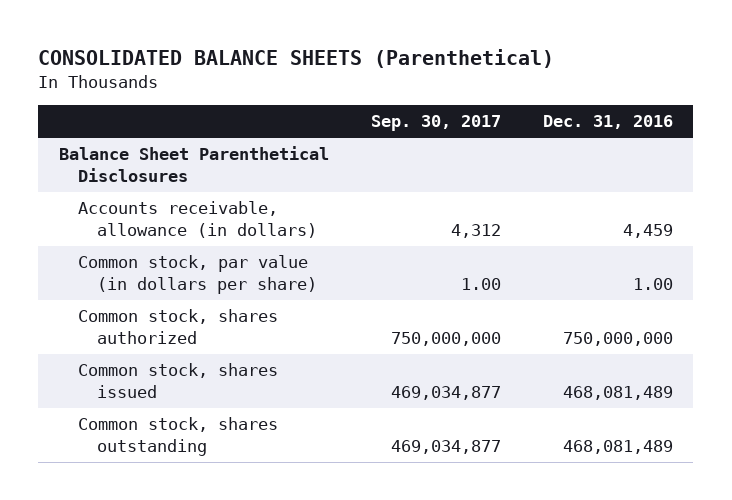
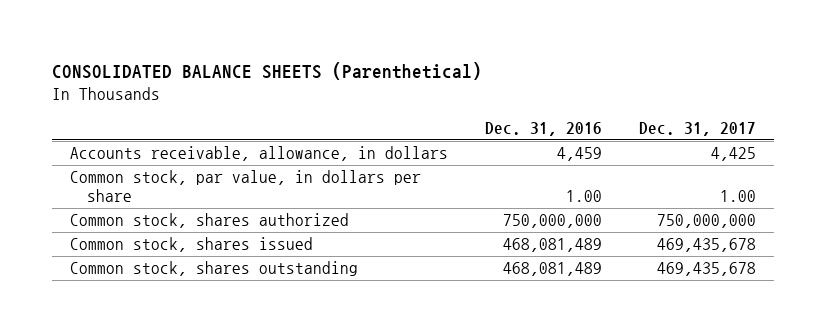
- | Sep. 30, 2017 | Dec. 31, 2016
+ | Dec. 31, 2016 | Dec. 31, 2017
- Balance Sheet Parenthetical Disclosures
- Accounts receivable, allowance (in dollars) | 4,312 | 4,459
- Common stock, par value (in dollars per share) | 1.00 | 1.00
+ Accounts receivable, allowance, in dollars | 4,459 | 4,425
+ Common stock, par value, in dollars per share | 1.00 | 1.00

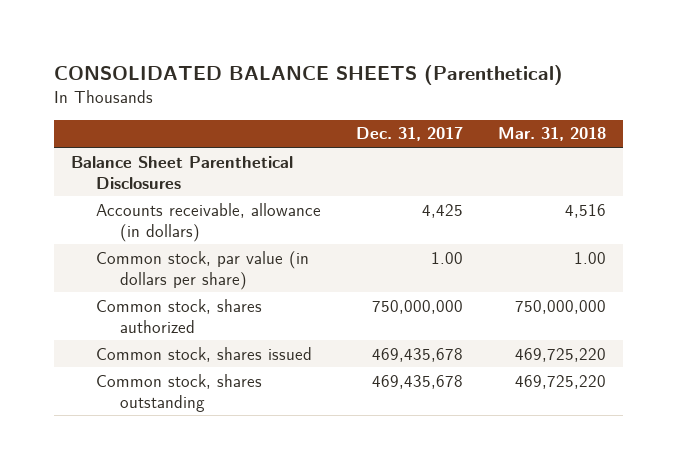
- | Dec. 31, 2016 | Dec. 31, 2017
+ | Dec. 31, 2017 | Mar. 31, 2018
- Accounts receivable, allowance, in dollars | 4,459 | 4,425
- Common stock, par value, in dollars per share | 1.00 | 1.00
+ Balance Sheet Parenthetical Disclosures
+ Accounts receivable, allowance (in dollars) | 4,425 | 4,516
+ Common stock, par value (in dollars per share) | 1.00 | 1.00

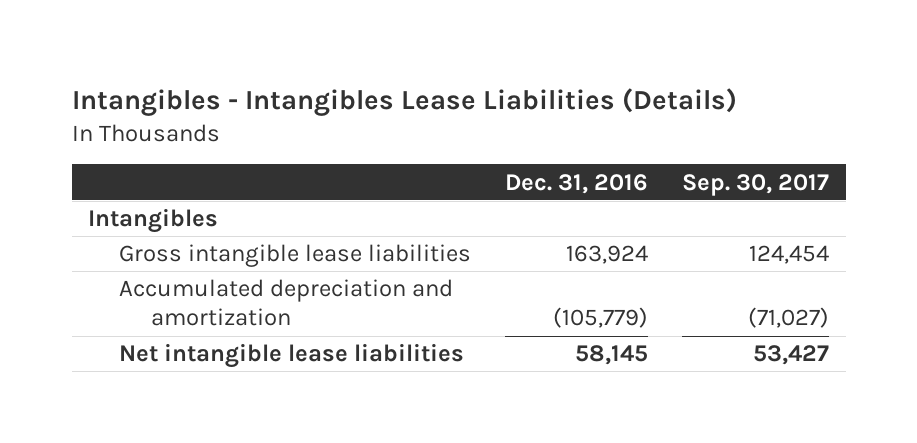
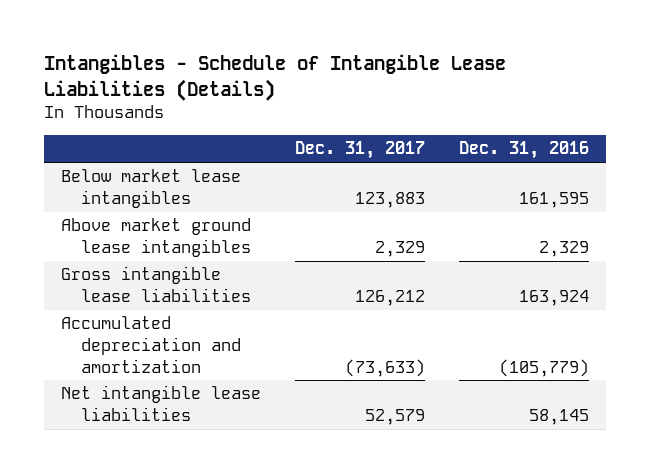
- Intangibles - Intangibles Lease Liabilities (Details)
+ Intangibles - Schedule of Intangible Lease Liabilities (Details)
- | Dec. 31, 2016 | Sep. 30, 2017
+ | Dec. 31, 2017 | Dec. 31, 2016
- Intangibles
+ Below market lease intangibles | 123,883 | 161,595
+ Above market ground lease intangibles | 2,329 | 2,329

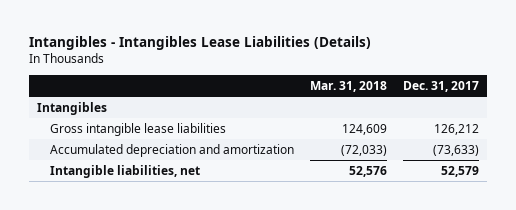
- Intangibles - Schedule of Intangible Lease Liabilities (Details)
+ Intangibles - Intangibles Lease Liabilities (Details)
- | Dec. 31, 2017 | Dec. 31, 2016
+ | Mar. 31, 2018 | Dec. 31, 2017
- Below market lease intangibles | 123,883 | 161,595
- Above market ground lease intangibles | 2,329 | 2,329
+ Intangibles
- Net intangible lease liabilities | 52,579 | 58,145
+ Intangible liabilities, net | 52,576 | 52,579

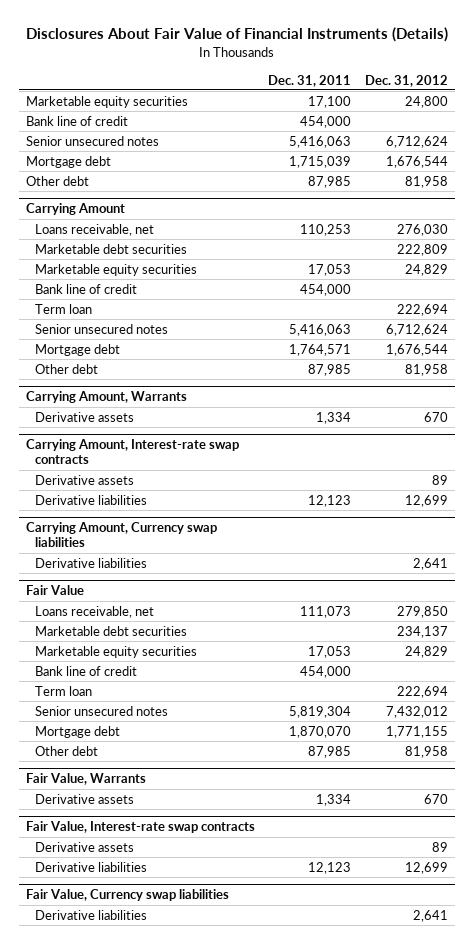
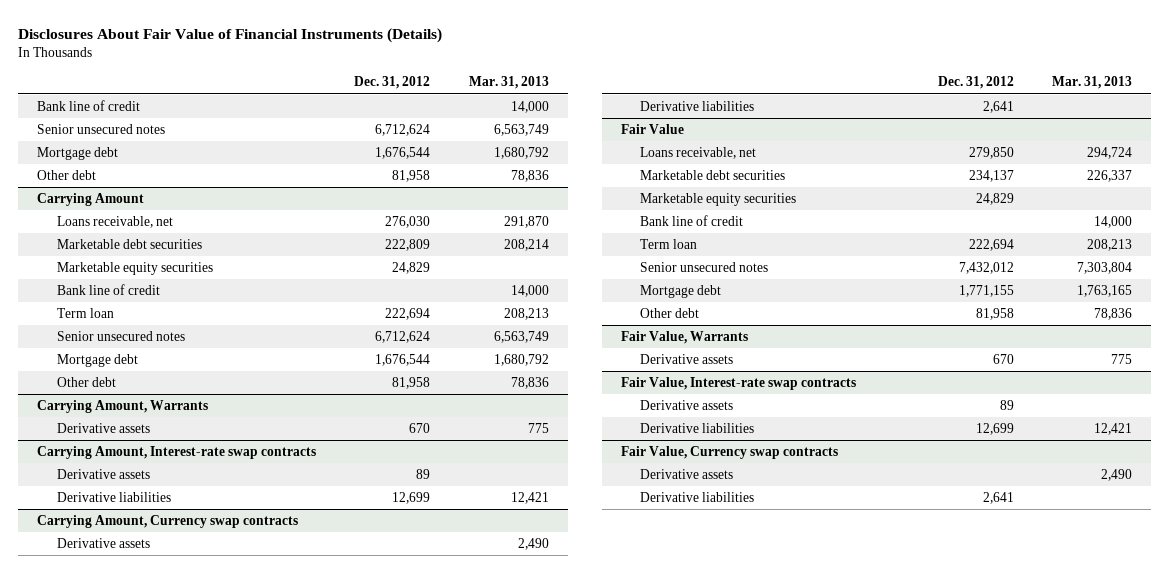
- | Dec. 31, 2011 | Dec. 31, 2012
+ | Dec. 31, 2012 | Mar. 31, 2013
- Marketable equity securities | 17,100 | 24,800
- Carrying Amount, Currency swap liabilities
+ Carrying Amount, Currency swap contracts
+ Derivative assets | | 2,490
- Fair Value, Currency swap liabilities
+ Fair Value, Currency swap contracts
+ Derivative assets | | 2,490

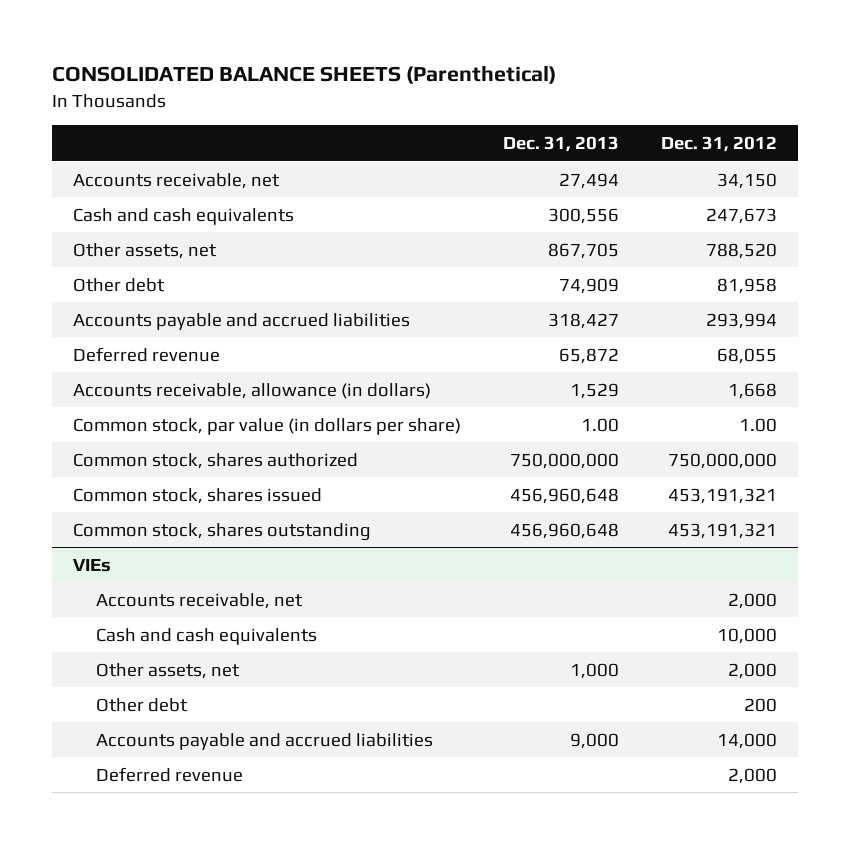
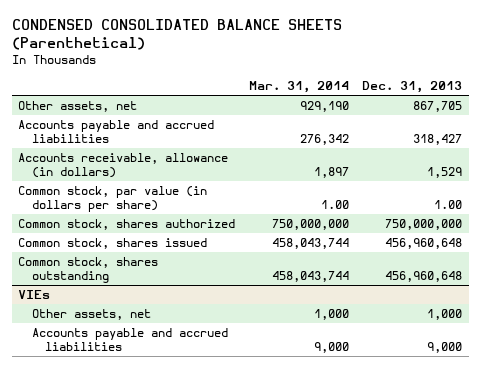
- CONSOLIDATED BALANCE SHEETS (Parenthetical)
+ CONDENSED CONSOLIDATED BALANCE SHEETS (Parenthetical)
- | Dec. 31, 2013 | Dec. 31, 2012
+ | Mar. 31, 2014 | Dec. 31, 2013
- Accounts receivable, net | 27,494 | 34,150
- Cash and cash equivalents | 300,556 | 247,673
- Other debt | 74,909 | 81,958
- Deferred revenue | 65,872 | 68,055
@ VIEs
- Accounts receivable, net | | 2,000
- Cash and cash equivalents | | 10,000
- Other debt | | 200
- Deferred revenue | | 2,000

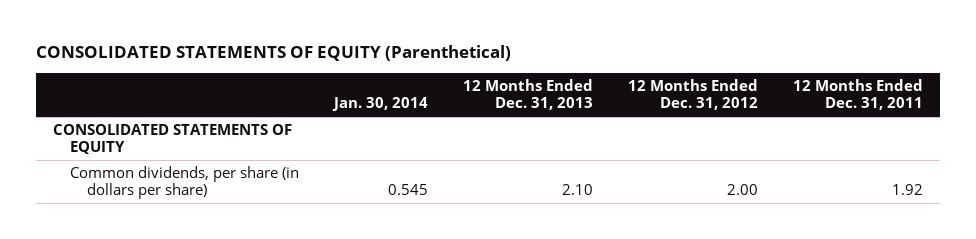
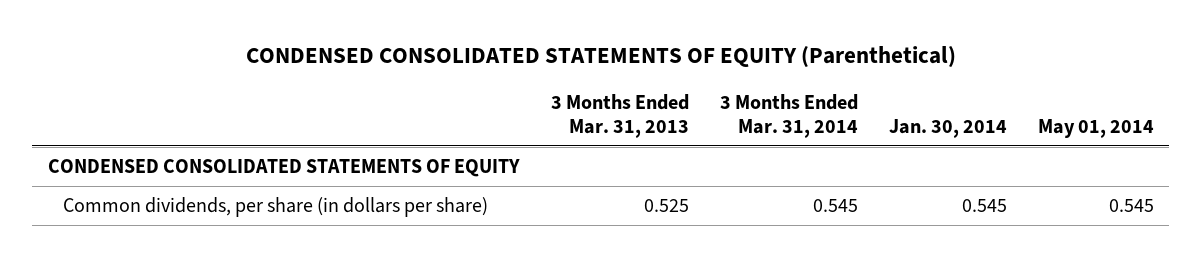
- CONSOLIDATED STATEMENTS OF EQUITY (Parenthetical)
+ CONDENSED CONSOLIDATED STATEMENTS OF EQUITY (Parenthetical)
- | Jan. 30, 2014 | 12 Months Ended Dec. 31, 2013 | 12 Months Ended Dec. 31, 2012 | 12 Months Ended Dec. 31, 2011
+ | 3 Months Ended Mar. 31, 2013 | 3 Months Ended Mar. 31, 2014 | Jan. 30, 2014 | May 01, 2014
- CONSOLIDATED STATEMENTS OF EQUITY
+ CONDENSED CONSOLIDATED STATEMENTS OF EQUITY

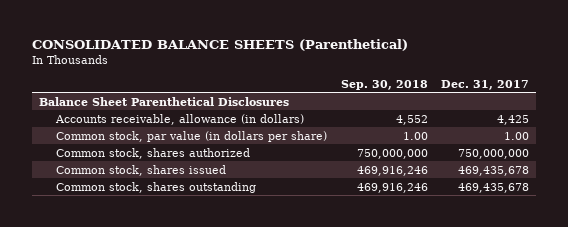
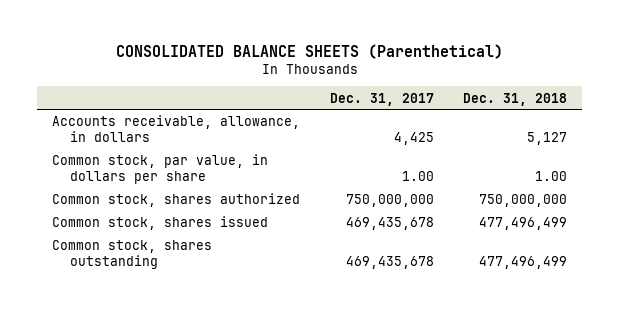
- | Sep. 30, 2018 | Dec. 31, 2017
+ | Dec. 31, 2017 | Dec. 31, 2018
- Balance Sheet Parenthetical Disclosures
- Accounts receivable, allowance (in dollars) | 4,552 | 4,425
- Common stock, par value (in dollars per share) | 1.00 | 1.00
+ Accounts receivable, allowance, in dollars | 4,425 | 5,127
+ Common stock, par value, in dollars per share | 1.00 | 1.00

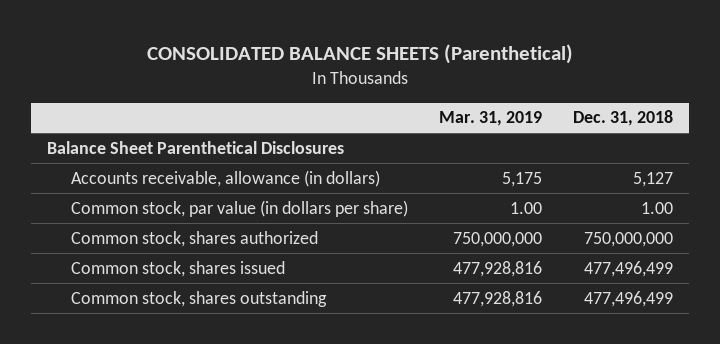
- | Dec. 31, 2017 | Dec. 31, 2018
+ | Mar. 31, 2019 | Dec. 31, 2018
- Accounts receivable, allowance, in dollars | 4,425 | 5,127
- Common stock, par value, in dollars per share | 1.00 | 1.00
+ Balance Sheet Parenthetical Disclosures
+ Accounts receivable, allowance (in dollars) | 5,175 | 5,127
+ Common stock, par value (in dollars per share) | 1.00 | 1.00

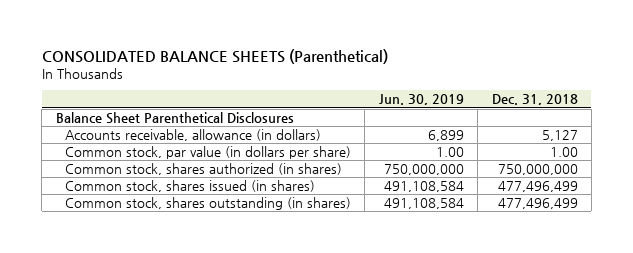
- | Mar. 31, 2019 | Dec. 31, 2018
+ | Jun. 30, 2019 | Dec. 31, 2018
- Common stock, shares authorized | 750,000,000 | 750,000,000
- Common stock, shares issued | 477,928,816 | 477,496,499
- Common stock, shares outstanding | 477,928,816 | 477,496,499
+ Common stock, shares authorized (in shares) | 750,000,000 | 750,000,000
+ Common stock, shares issued (in shares) | 491,108,584 | 477,496,499
+ Common stock, shares outstanding (in shares) | 491,108,584 | 477,496,499

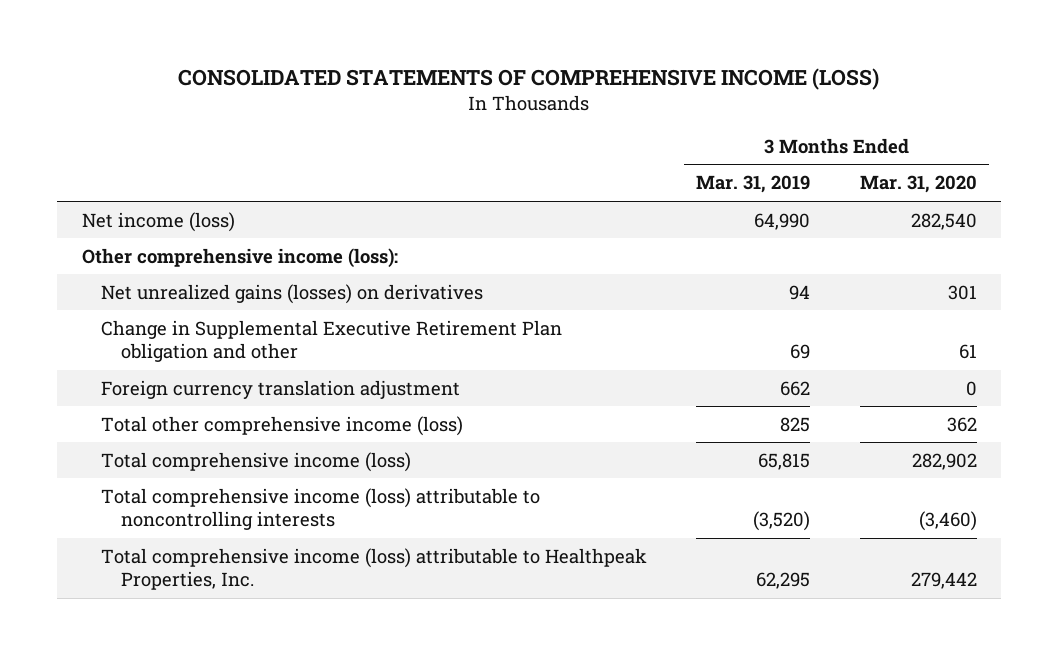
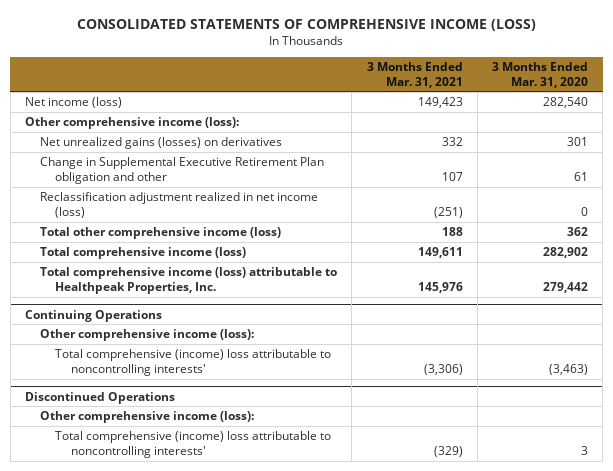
- | 3 Months Ended Mar. 31, 2019 | 3 Months Ended Mar. 31, 2020
+ | 3 Months Ended Mar. 31, 2021 | 3 Months Ended Mar. 31, 2020
- Foreign currency translation adjustment | 662 | 0
+ Reclassification adjustment realized in net income (loss) | (251) | 0
- Total comprehensive income (loss) attributable to noncontrolling interests | (3,520) | (3,460)
+ Continuing Operations
+ Other comprehensive income (loss):
+ Total comprehensive (income) loss attributable to noncontrolling interests' | (3,306) | (3,463)
+ Discontinued Operations
+ Other comprehensive income (loss):
+ Total comprehensive (income) loss attributable to noncontrolling interests' | (329) | 3

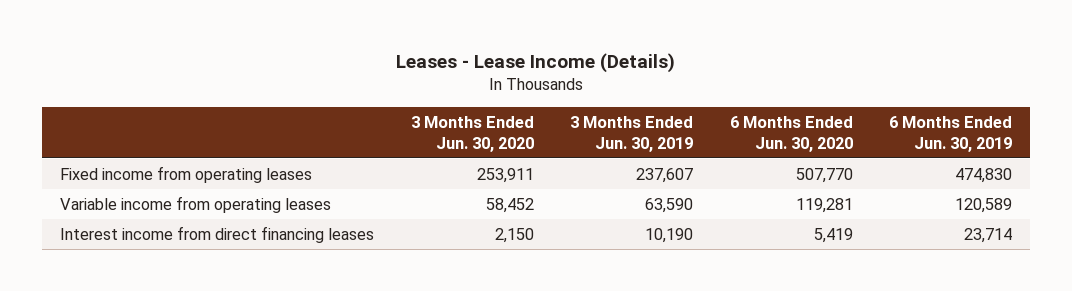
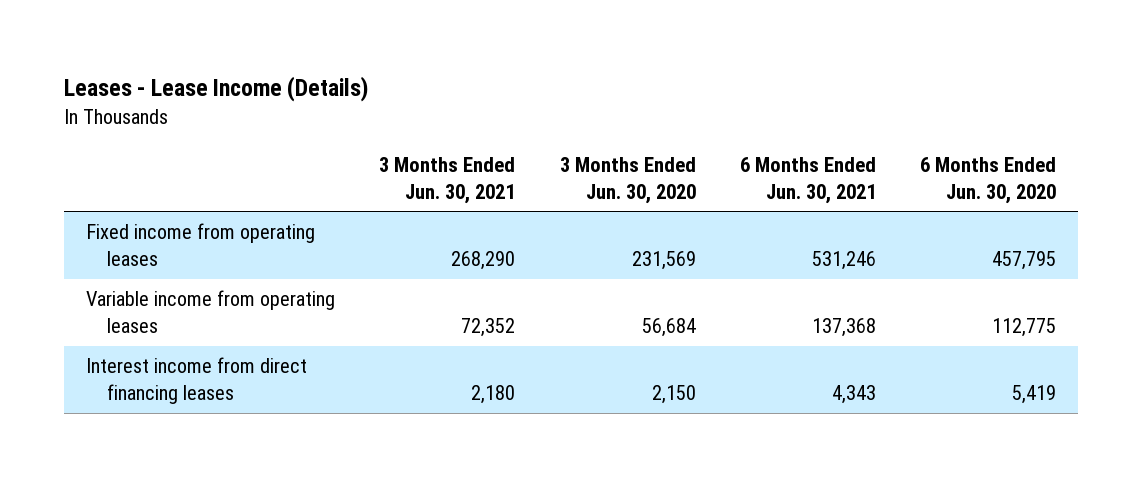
- | 3 Months Ended Jun. 30, 2020 | 3 Months Ended Jun. 30, 2019 | 6 Months Ended Jun. 30, 2020 | 6 Months Ended Jun. 30, 2019
+ | 3 Months Ended Jun. 30, 2021 | 3 Months Ended Jun. 30, 2020 | 6 Months Ended Jun. 30, 2021 | 6 Months Ended Jun. 30, 2020
- Fixed income from operating leases | 253,911 | 237,607 | 507,770 | 474,830
- Variable income from operating leases | 58,452 | 63,590 | 119,281 | 120,589
+ Fixed income from operating leases | 268,290 | 231,569 | 531,246 | 457,795
+ Variable income from operating leases | 72,352 | 56,684 | 137,368 | 112,775

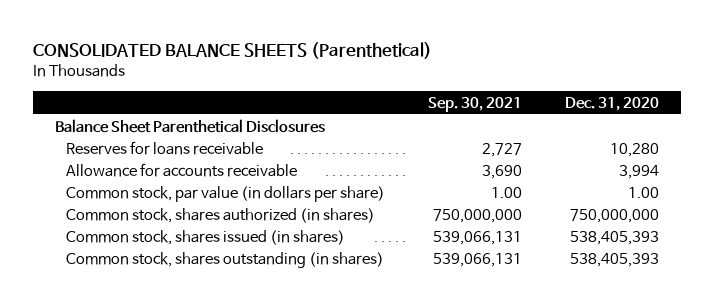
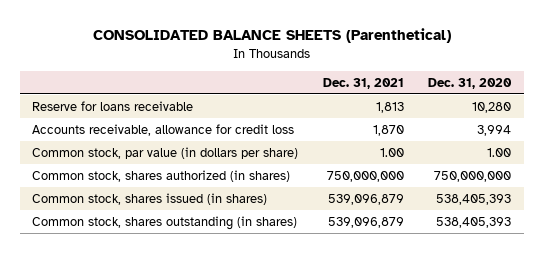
- | Sep. 30, 2021 | Dec. 31, 2020
+ | Dec. 31, 2021 | Dec. 31, 2020
- Balance Sheet Parenthetical Disclosures
- Reserves for loans receivable | 2,727 | 10,280
- Allowance for accounts receivable | 3,690 | 3,994
+ Reserve for loans receivable | 1,813 | 10,280
+ Accounts receivable, allowance for credit loss | 1,870 | 3,994

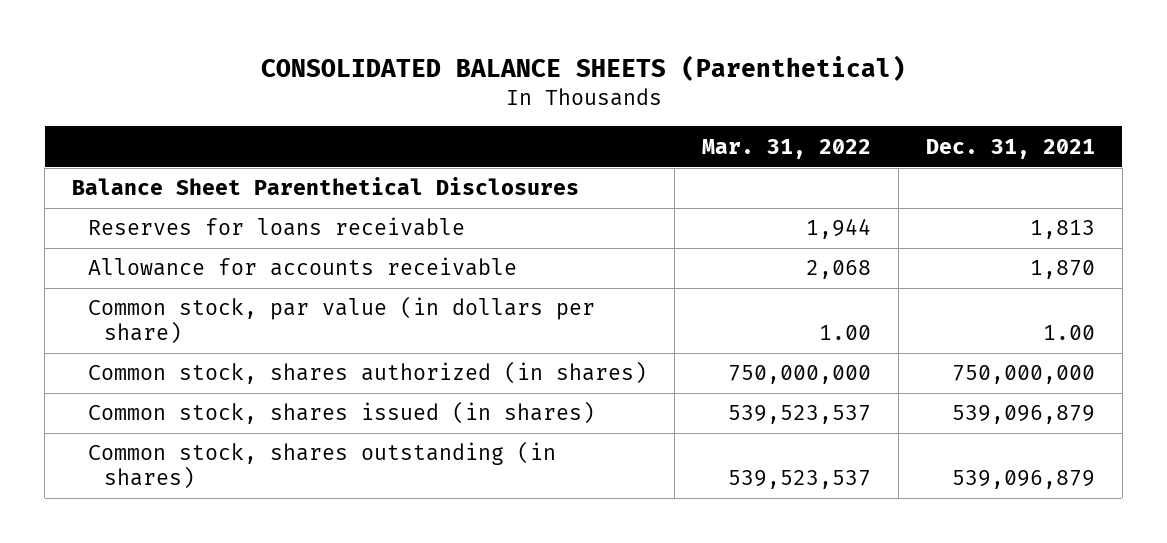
- | Dec. 31, 2021 | Dec. 31, 2020
+ | Mar. 31, 2022 | Dec. 31, 2021
- Reserve for loans receivable | 1,813 | 10,280
- Accounts receivable, allowance for credit loss | 1,870 | 3,994
+ Balance Sheet Parenthetical Disclosures
+ Reserves for loans receivable | 1,944 | 1,813
+ Allowance for accounts receivable | 2,068 | 1,870

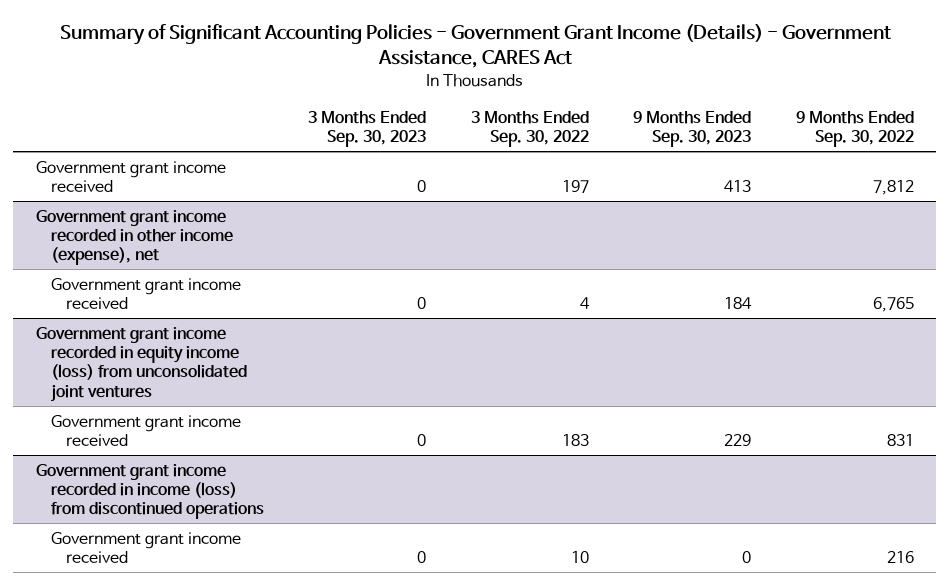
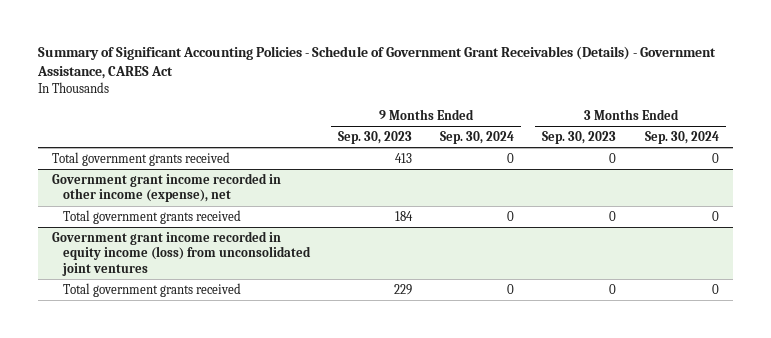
- Summary of Significant Accounting Policies - Government Grant Income (Details) - Government Assistance, CARES Act
+ Summary of Significant Accounting Policies - Schedule of Government Grant Receivables (Details) - Government Assistance, CARES Act
- | 3 Months Ended Sep. 30, 2023 | 3 Months Ended Sep. 30, 2022 | 9 Months Ended Sep. 30, 2023 | 9 Months Ended Sep. 30, 2022
+ | 9 Months Ended Sep. 30, 2023 | 9 Months Ended Sep. 30, 2024 | 3 Months Ended Sep. 30, 2023 | 3 Months Ended Sep. 30, 2024
- Government grant income received | 0 | 197 | 413 | 7,812
+ Total government grants received | 413 | 0 | 0 | 0
@ Government grant income recorded in other income (expense), net
- Government grant income received | 0 | 4 | 184 | 6,765
+ Total government grants received | 184 | 0 | 0 | 0
@ Government grant income recorded in equity income (loss) from unconsolidated joint ventures
- Government grant income received | 0 | 183 | 229 | 831
- Government grant income recorded in income (loss) from discontinued operations
- Government grant income received | 0 | 10 | 0 | 216
@ Government grant income recorded in equity income (loss) from unconsolidated joint ventures
+ Total government grants received | 229 | 0 | 0 | 0

